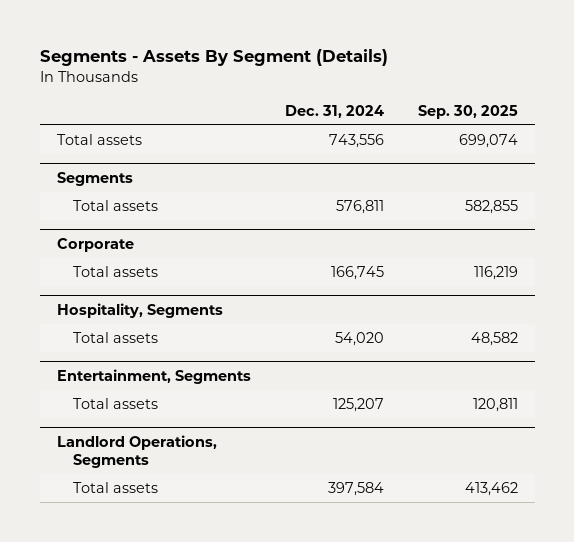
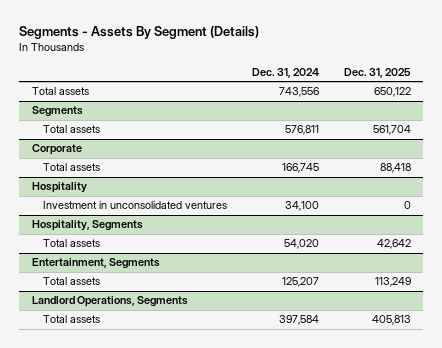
- | Dec. 31, 2024 | Sep. 30, 2025
+ | Dec. 31, 2024 | Dec. 31, 2025
+ Hospitality
+ Investment in unconsolidated ventures | 34,100 | 0

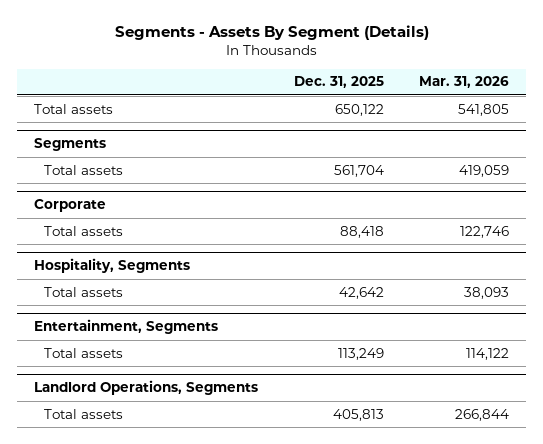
- | Dec. 31, 2024 | Dec. 31, 2025
+ | Dec. 31, 2025 | Mar. 31, 2026
- Hospitality
- Investment in unconsolidated ventures | 34,100 | 0

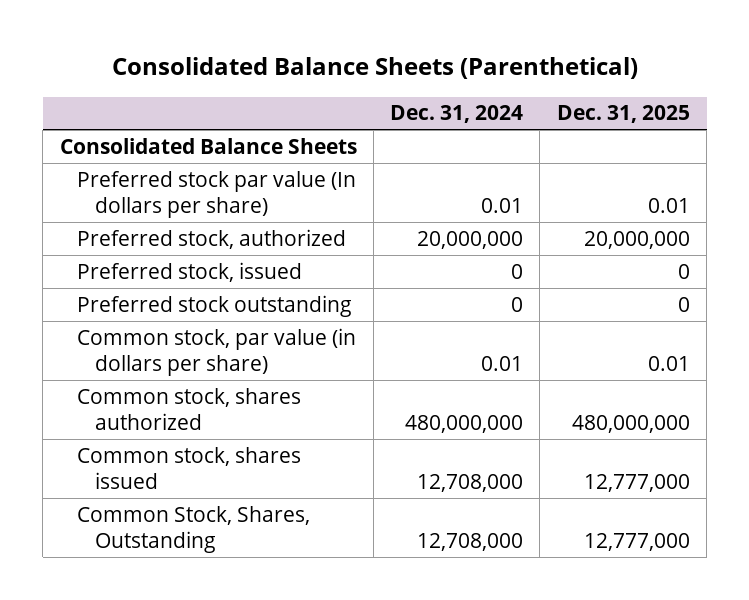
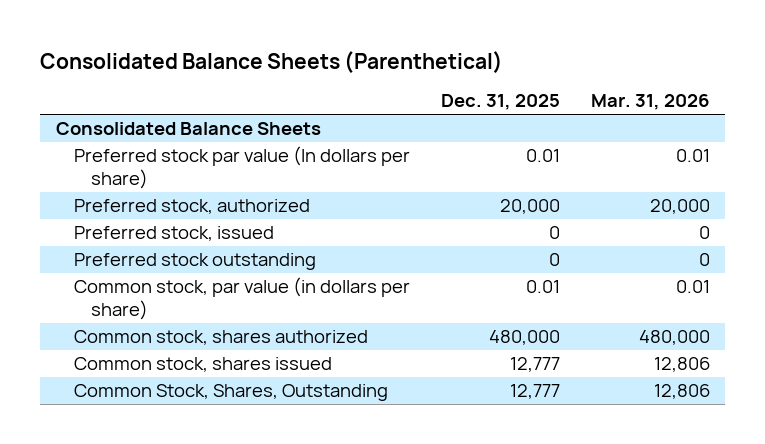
- | Dec. 31, 2024 | Dec. 31, 2025
+ | Dec. 31, 2025 | Mar. 31, 2026
- Preferred stock, authorized | 20,000,000 | 20,000,000
+ Preferred stock, authorized | 20,000 | 20,000
- Common stock, shares authorized | 480,000,000 | 480,000,000
- Common stock, shares issued | 12,708,000 | 12,777,000
- Common Stock, Shares, Outstanding | 12,708,000 | 12,777,000
+ Common stock, shares authorized | 480,000 | 480,000
+ Common stock, shares issued | 12,777 | 12,806
+ Common Stock, Shares, Outstanding | 12,777 | 12,806

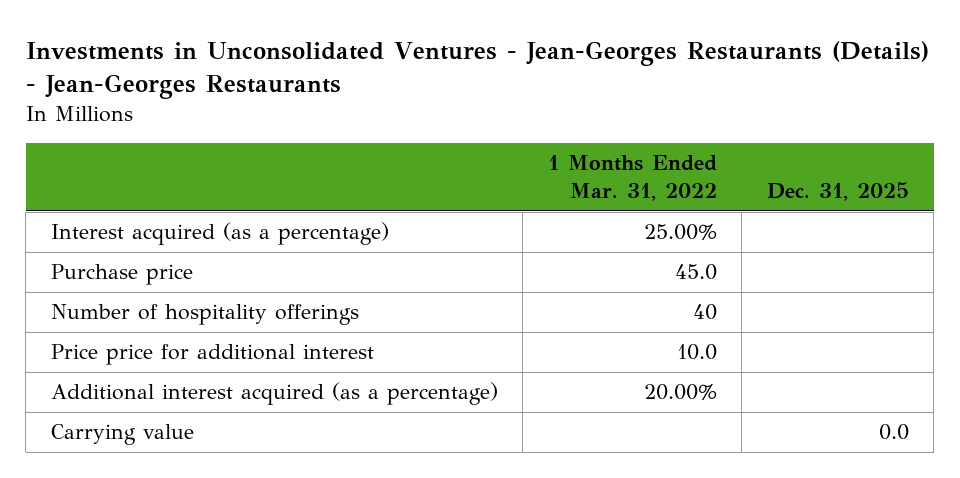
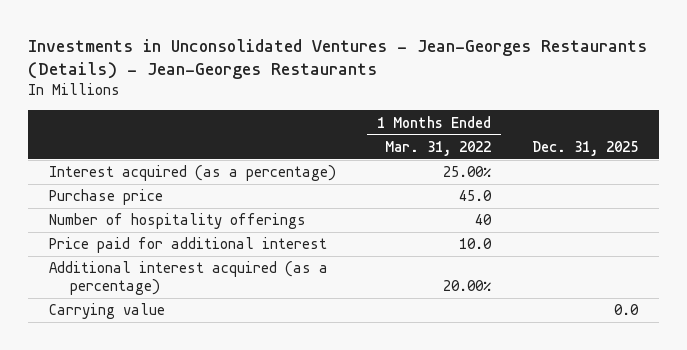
- Price price for additional interest | 10.0 |
+ Price paid for additional interest | 10.0 |

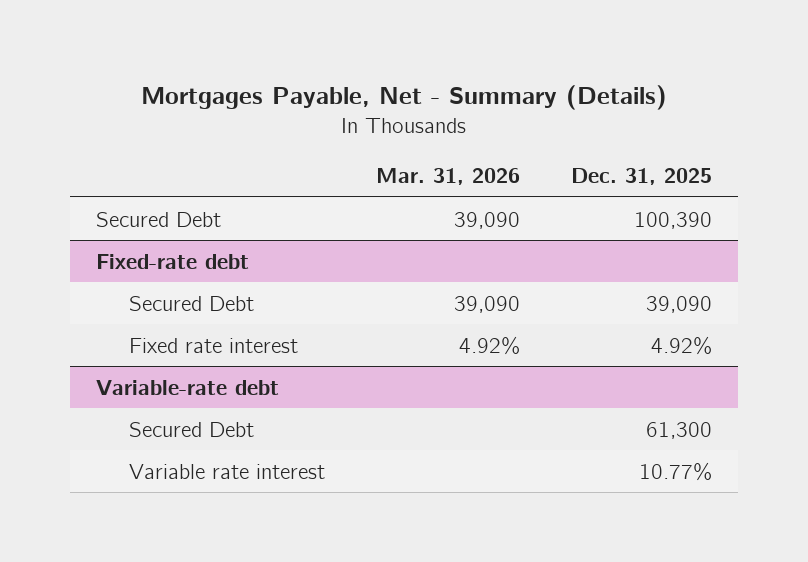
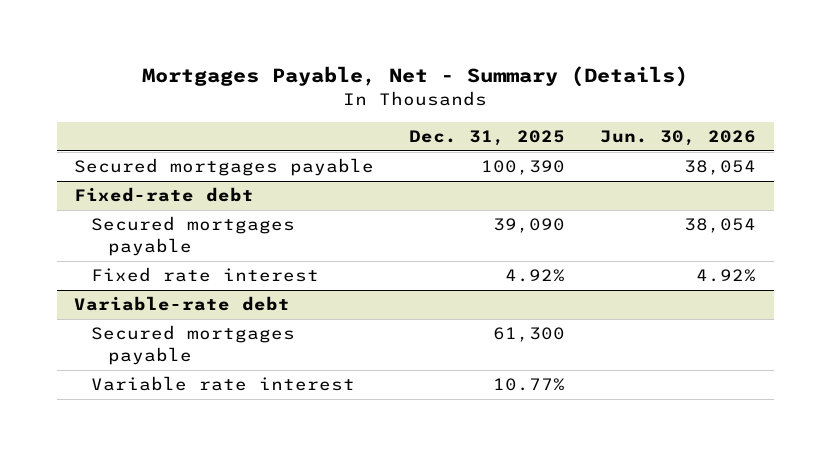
- | Mar. 31, 2026 | Dec. 31, 2025
+ | Dec. 31, 2025 | Jun. 30, 2026
- Secured Debt | 39,090 | 100,390
+ Secured mortgages payable | 100,390 | 38,054
@ Fixed-rate debt
- Secured Debt | 39,090 | 39,090
+ Secured mortgages payable | 39,090 | 38,054
@ Variable-rate debt
- Secured Debt | | 61,300
+ Secured mortgages payable | 61,300 |

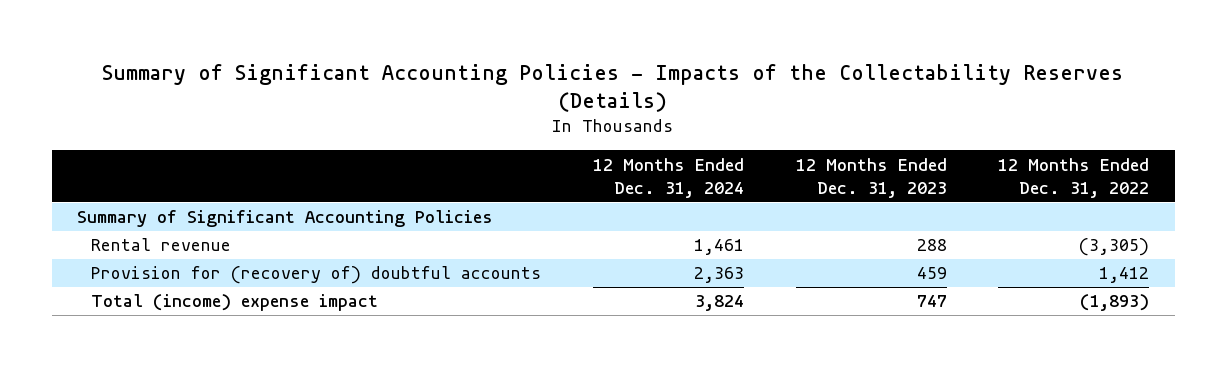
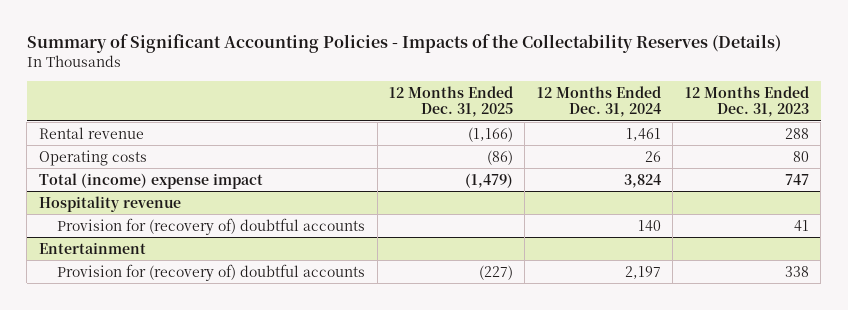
- | 12 Months Ended Dec. 31, 2024 | 12 Months Ended Dec. 31, 2023 | 12 Months Ended Dec. 31, 2022
+ | 12 Months Ended Dec. 31, 2025 | 12 Months Ended Dec. 31, 2024 | 12 Months Ended Dec. 31, 2023
- Summary of Significant Accounting Policies
- Provision for (recovery of) doubtful accounts | 2,363 | 459 | 1,412
+ Operating costs | (86) | 26 | 80
+ Hospitality revenue
+ Provision for (recovery of) doubtful accounts | | 140 | 41
+ Entertainment
+ Provision for (recovery of) doubtful accounts | (227) | 2,197 | 338

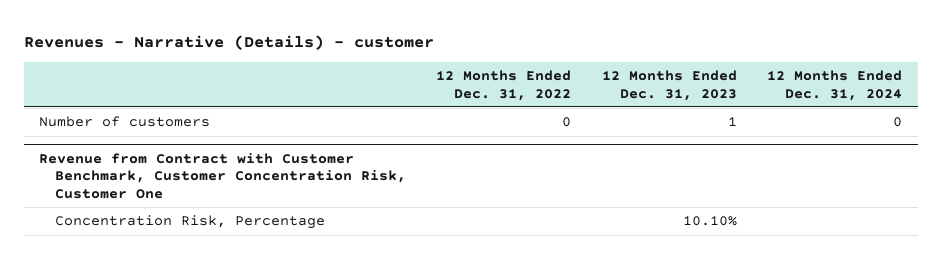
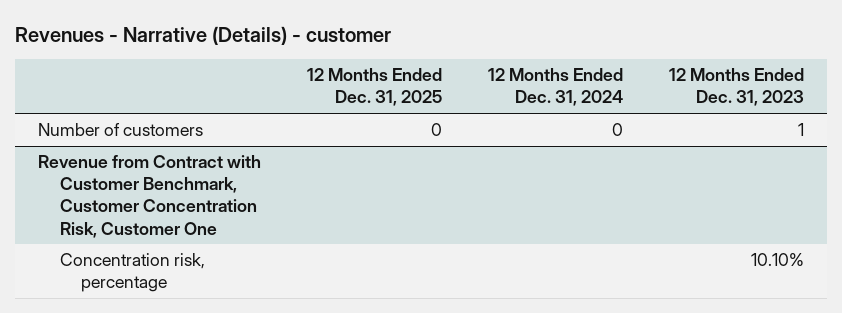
- | 12 Months Ended Dec. 31, 2022 | 12 Months Ended Dec. 31, 2023 | 12 Months Ended Dec. 31, 2024
+ | 12 Months Ended Dec. 31, 2025 | 12 Months Ended Dec. 31, 2024 | 12 Months Ended Dec. 31, 2023
@ Revenue from Contract with Customer Benchmark, Customer Concentration Risk, Customer One
- Concentration Risk, Percentage | | 10.10% |
+ Concentration risk, percentage | | | 10.10%

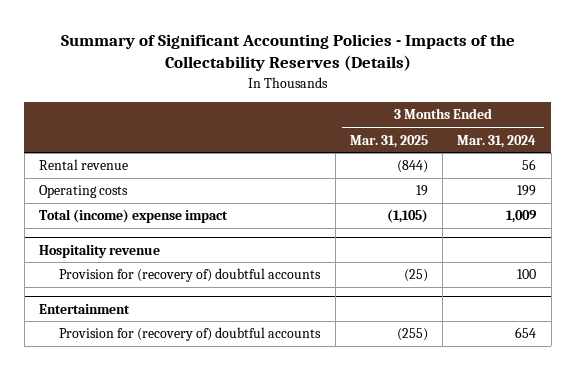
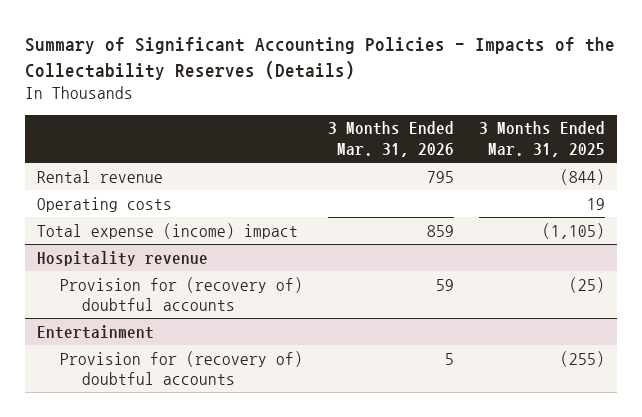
- | 3 Months Ended Mar. 31, 2025 | 3 Months Ended Mar. 31, 2024
+ | 3 Months Ended Mar. 31, 2026 | 3 Months Ended Mar. 31, 2025
- Total (income) expense impact | (1,105) | 1,009
+ Total expense (income) impact | 859 | (1,105)

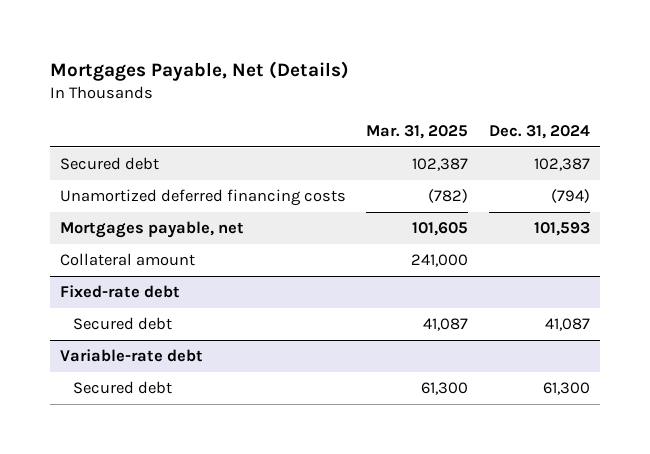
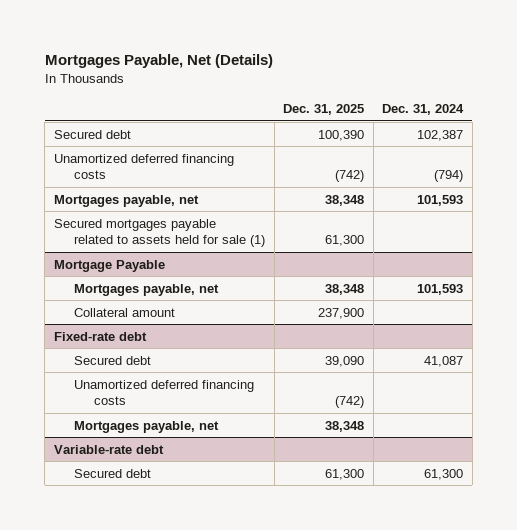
- | Mar. 31, 2025 | Dec. 31, 2024
+ | Dec. 31, 2025 | Dec. 31, 2024
+ Secured mortgages payable related to assets held for sale (1) | 61,300 |
+ Mortgage Payable
+ Mortgages payable, net | 38,348 | 101,593
@ Fixed-rate debt
+ Unamortized deferred financing costs | (742) |
+ Mortgages payable, net | 38,348 |

